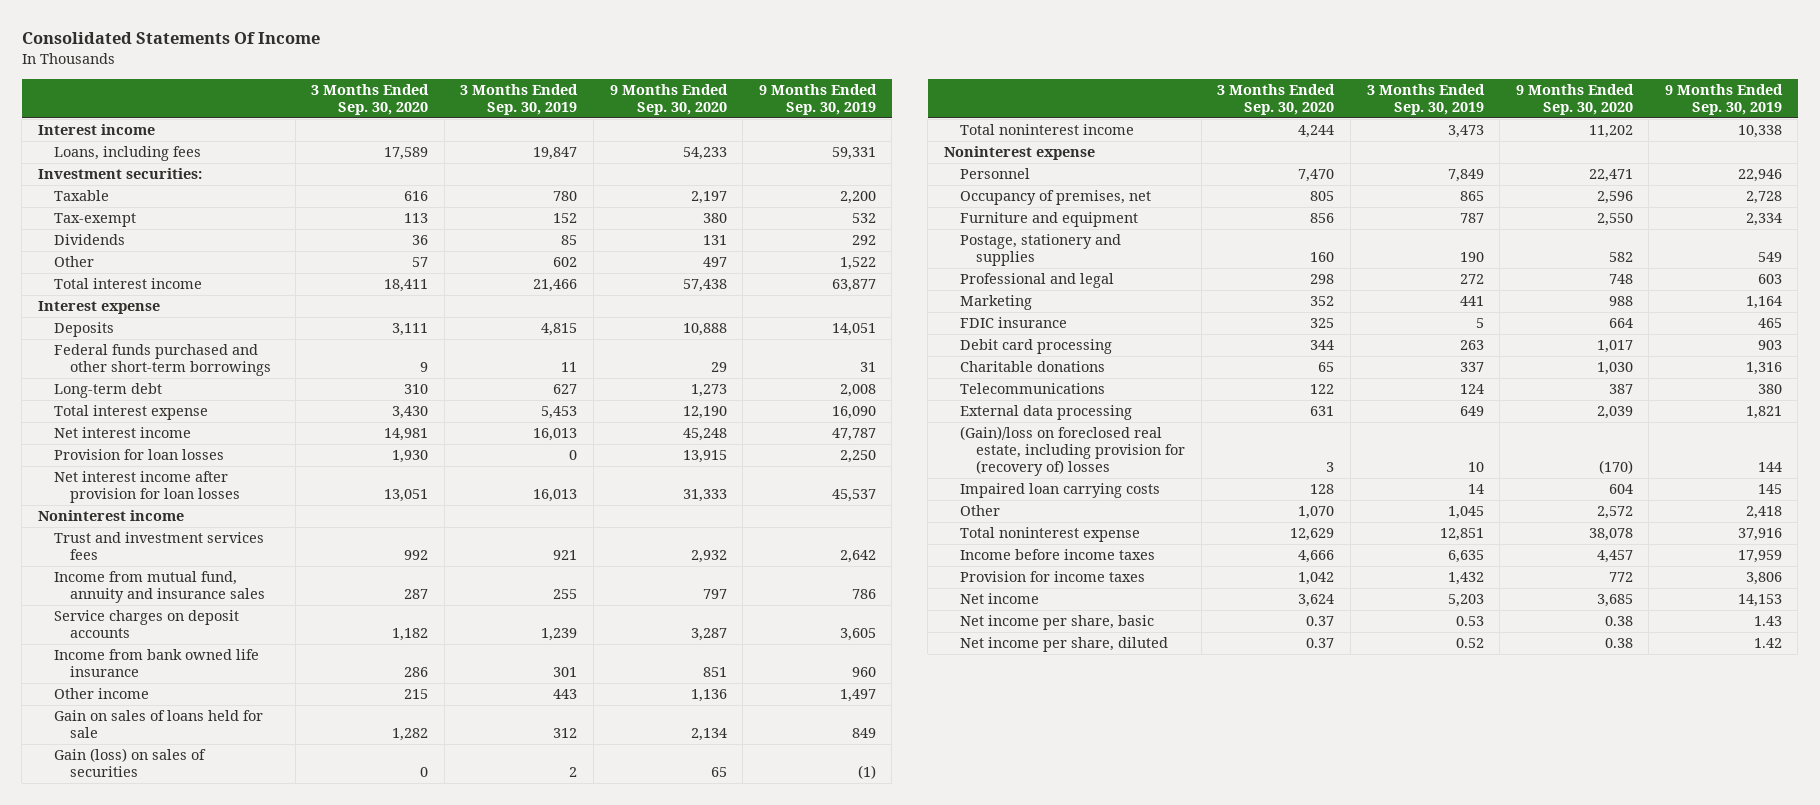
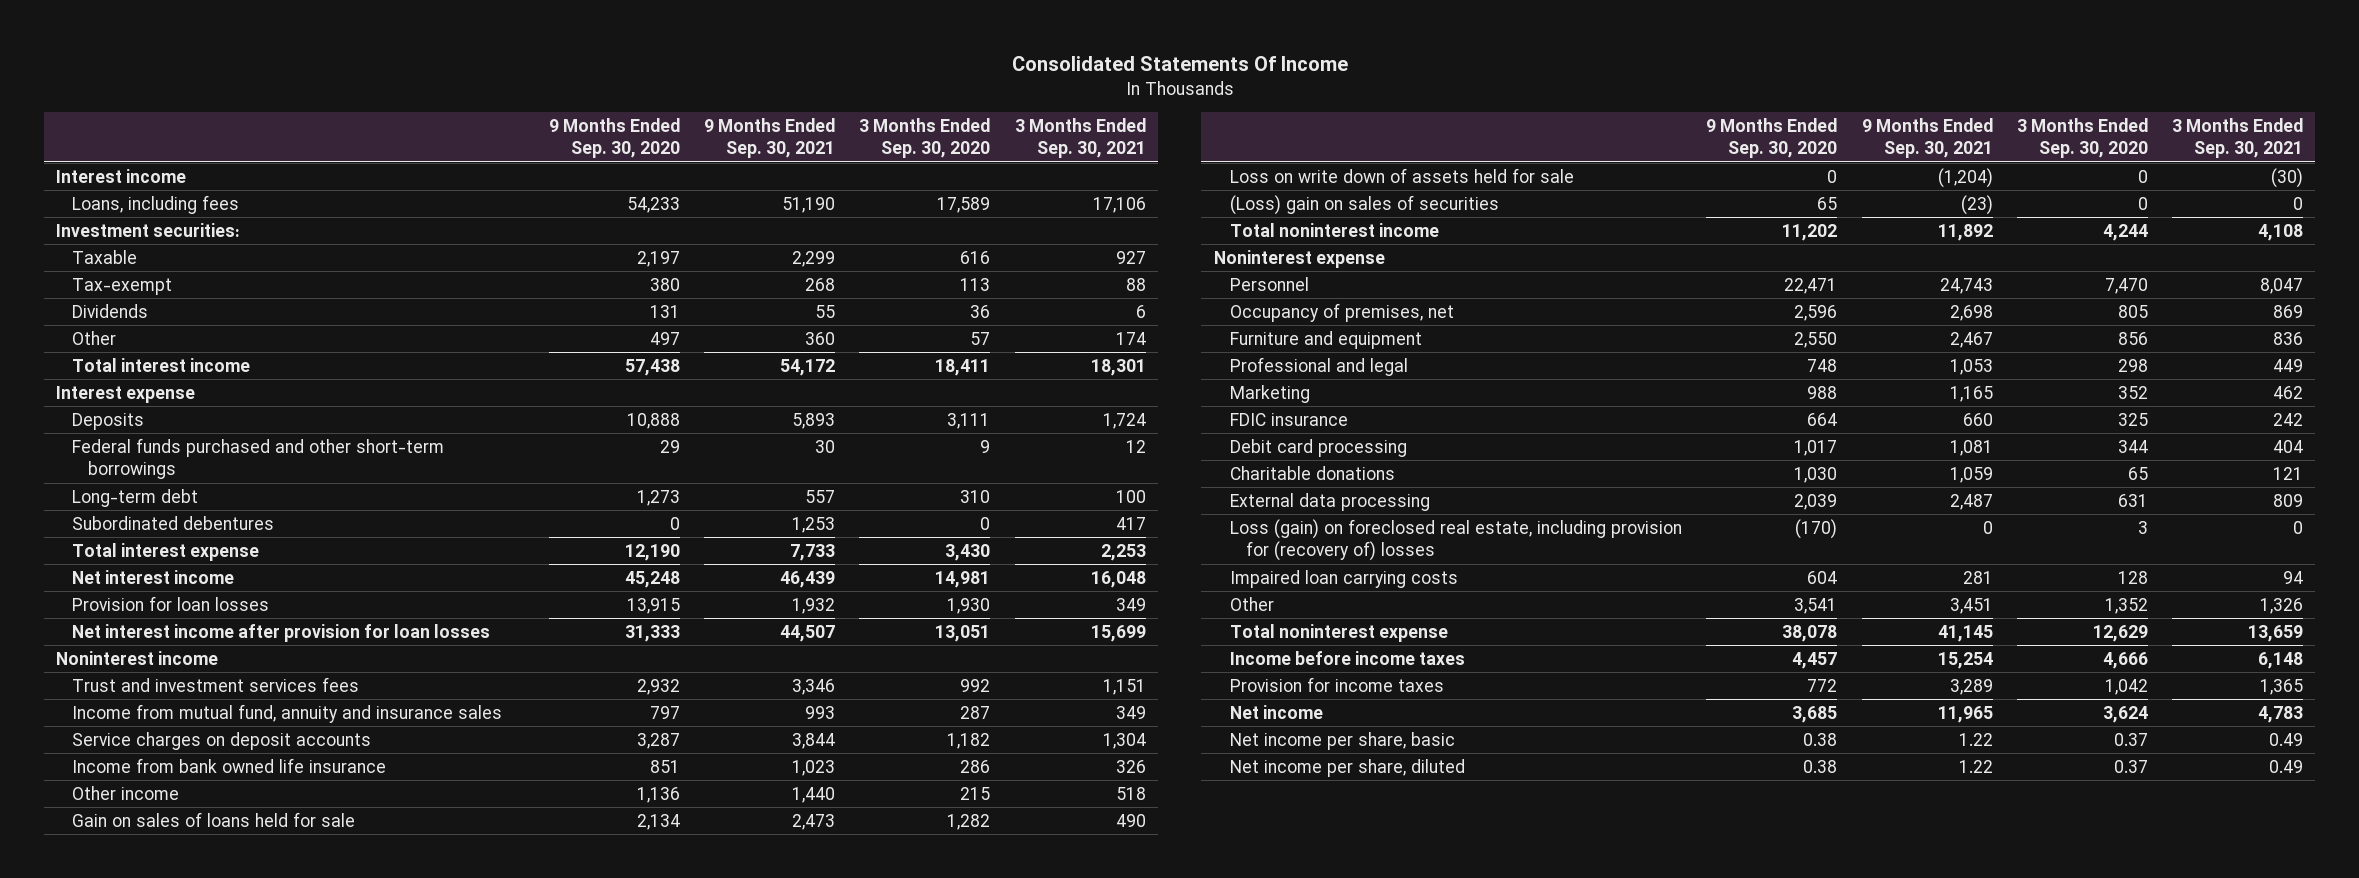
- | 3 Months Ended Sep. 30, 2020 | 3 Months Ended Sep. 30, 2019 | 9 Months Ended Sep. 30, 2020 | 9 Months Ended Sep. 30, 2019
+ | 9 Months Ended Sep. 30, 2020 | 9 Months Ended Sep. 30, 2021 | 3 Months Ended Sep. 30, 2020 | 3 Months Ended Sep. 30, 2021
+ Subordinated debentures | 0 | 1,253 | 0 | 417
- Gain (loss) on sales of securities | 0 | 2 | 65 | (1)
+ Loss on write down of assets held for sale | 0 | (1,204) | 0 | (30)
+ (Loss) gain on sales of securities | 65 | (23) | 0 | 0
- Postage, stationery and supplies | 160 | 190 | 582 | 549
- Telecommunications | 122 | 124 | 387 | 380
- (Gain)/loss on foreclosed real estate, including provision for (recovery of) losses | 3 | 10 | (170) | 144
+ Loss (gain) on foreclosed real estate, including provision for (recovery of) losses | (170) | 0 | 3 | 0
- Other | 1,070 | 1,045 | 2,572 | 2,418
+ Other | 3,541 | 3,451 | 1,352 | 1,326

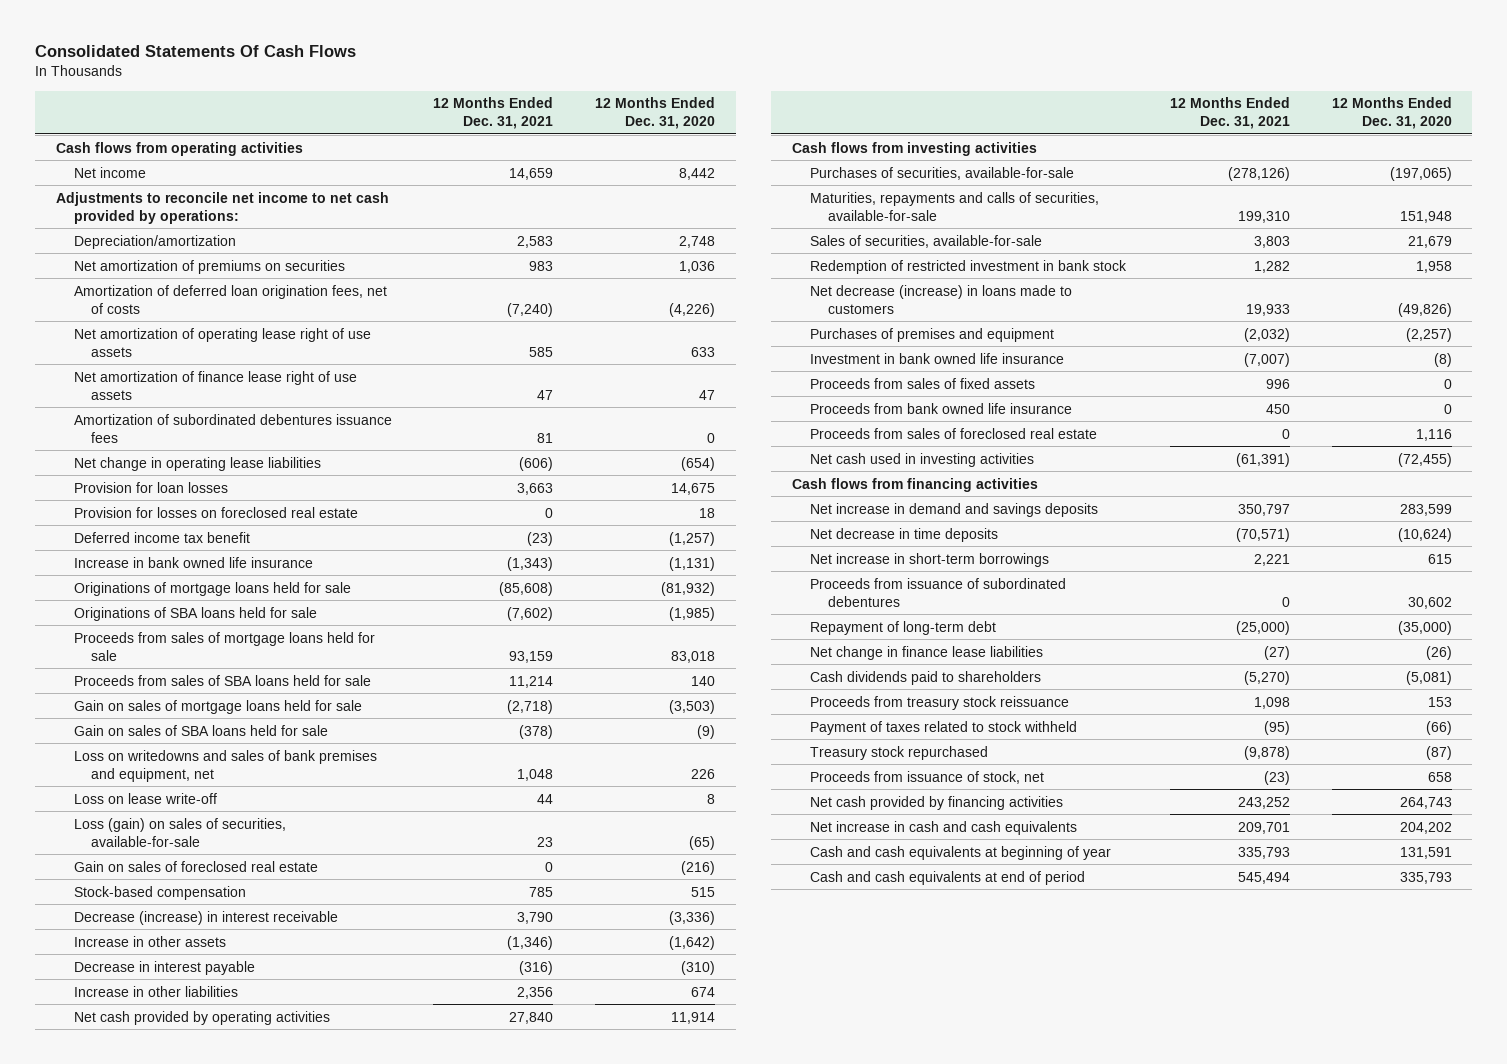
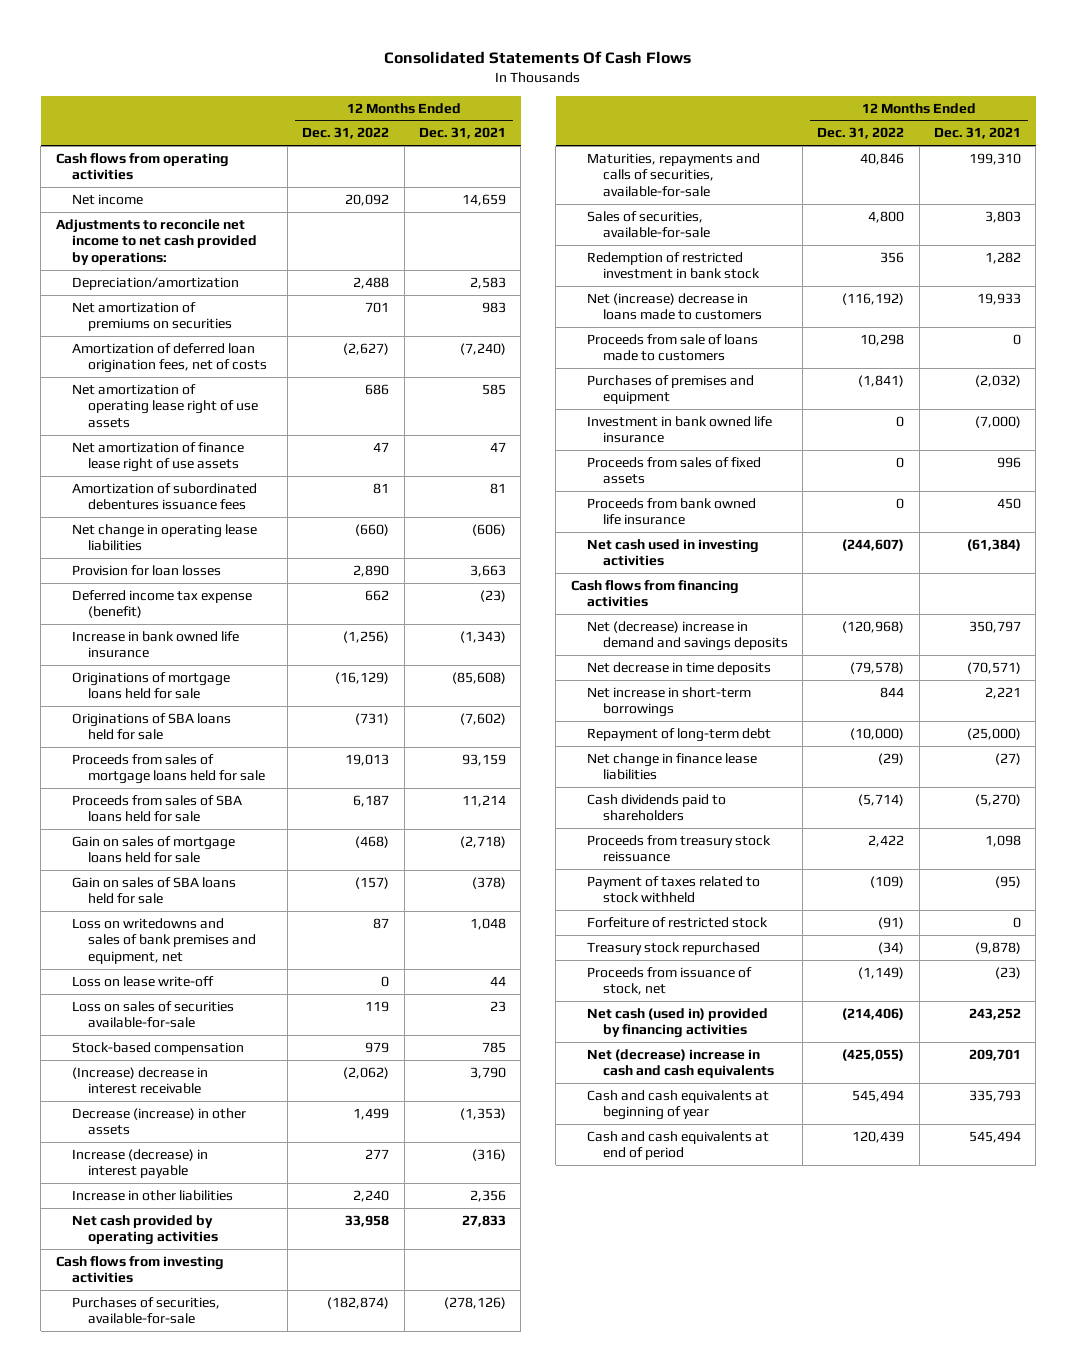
- | 12 Months Ended Dec. 31, 2021 | 12 Months Ended Dec. 31, 2020
+ | 12 Months Ended Dec. 31, 2022 | 12 Months Ended Dec. 31, 2021
- Provision for losses on foreclosed real estate | 0 | 18
- Deferred income tax benefit | (23) | (1,257)
+ Deferred income tax expense (benefit) | 662 | (23)
- Loss (gain) on sales of securities, available-for-sale | 23 | (65)
- Gain on sales of foreclosed real estate | 0 | (216)
+ Loss on sales of securities available-for-sale | 119 | 23
- Decrease (increase) in interest receivable | 3,790 | (3,336)
- Increase in other assets | (1,346) | (1,642)
- Decrease in interest payable | (316) | (310)
+ (Increase) decrease in interest receivable | (2,062) | 3,790
+ Decrease (increase) in other assets | 1,499 | (1,353)
+ Increase (decrease) in interest payable | 277 | (316)
- Net cash provided by operating activities | 27,840 | 11,914
+ Net cash provided by operating activities | 33,958 | 27,833
- Net decrease (increase) in loans made to customers | 19,933 | (49,826)
+ Net (increase) decrease in loans made to customers | (116,192) | 19,933
+ Proceeds from sale of loans made to customers | 10,298 | 0
- Investment in bank owned life insurance | (7,007) | (8)
+ Investment in bank owned life insurance | 0 | (7,000)
- Proceeds from sales of foreclosed real estate | 0 | 1,116
- Net cash used in investing activities | (61,391) | (72,455)
+ Net cash used in investing activities | (244,607) | (61,384)
- Net increase in demand and savings deposits | 350,797 | 283,599
+ Net (decrease) increase in demand and savings deposits | (120,968) | 350,797
- Proceeds from issuance of subordinated debentures | 0 | 30,602
+ Forfeiture of restricted stock | (91) | 0
- Net cash provided by financing activities | 243,252 | 264,743
- Net increase in cash and cash equivalents | 209,701 | 204,202
+ Net cash (used in) provided by financing activities | (214,406) | 243,252
+ Net (decrease) increase in cash and cash equivalents | (425,055) | 209,701

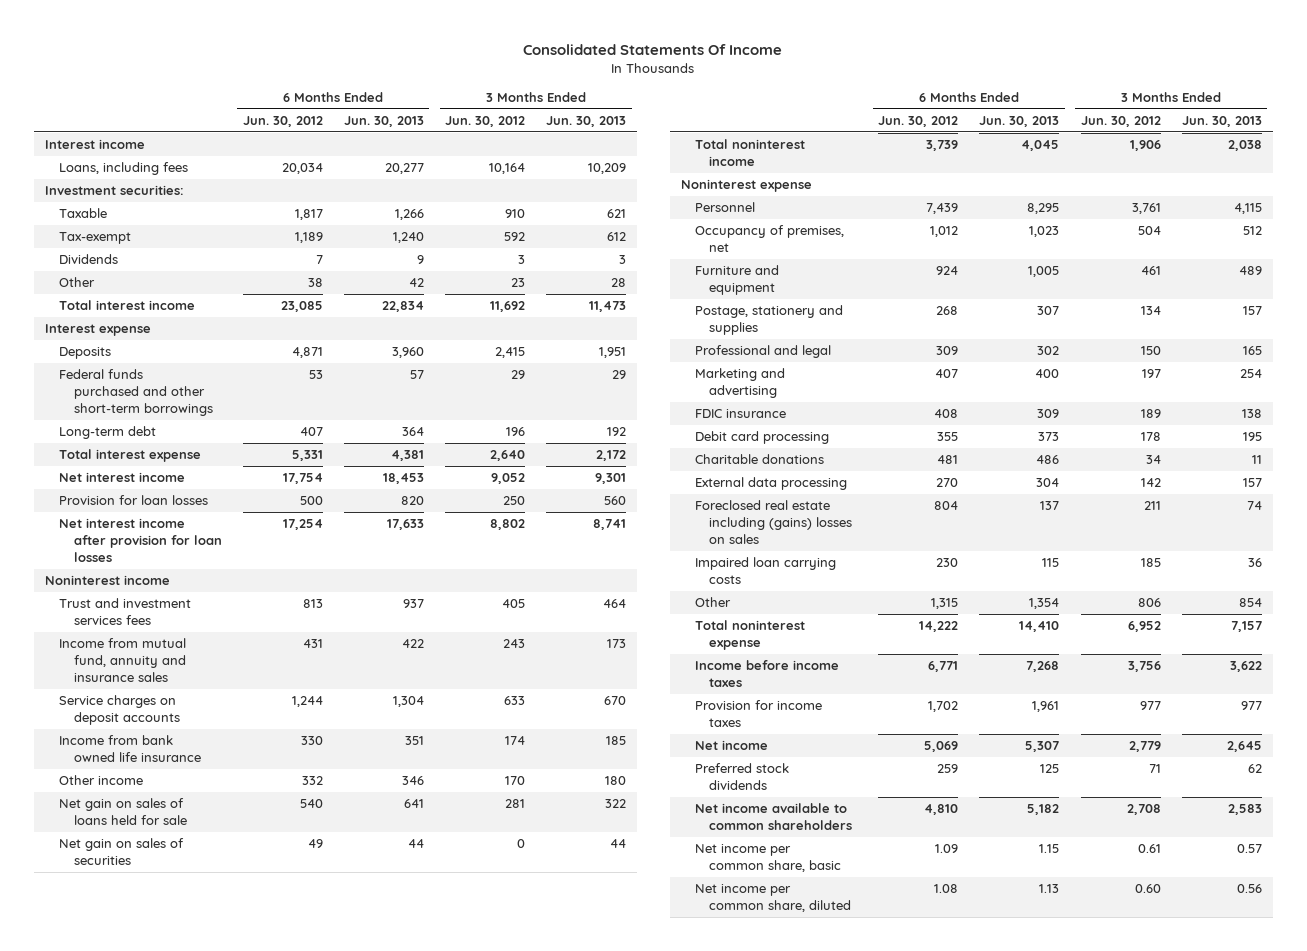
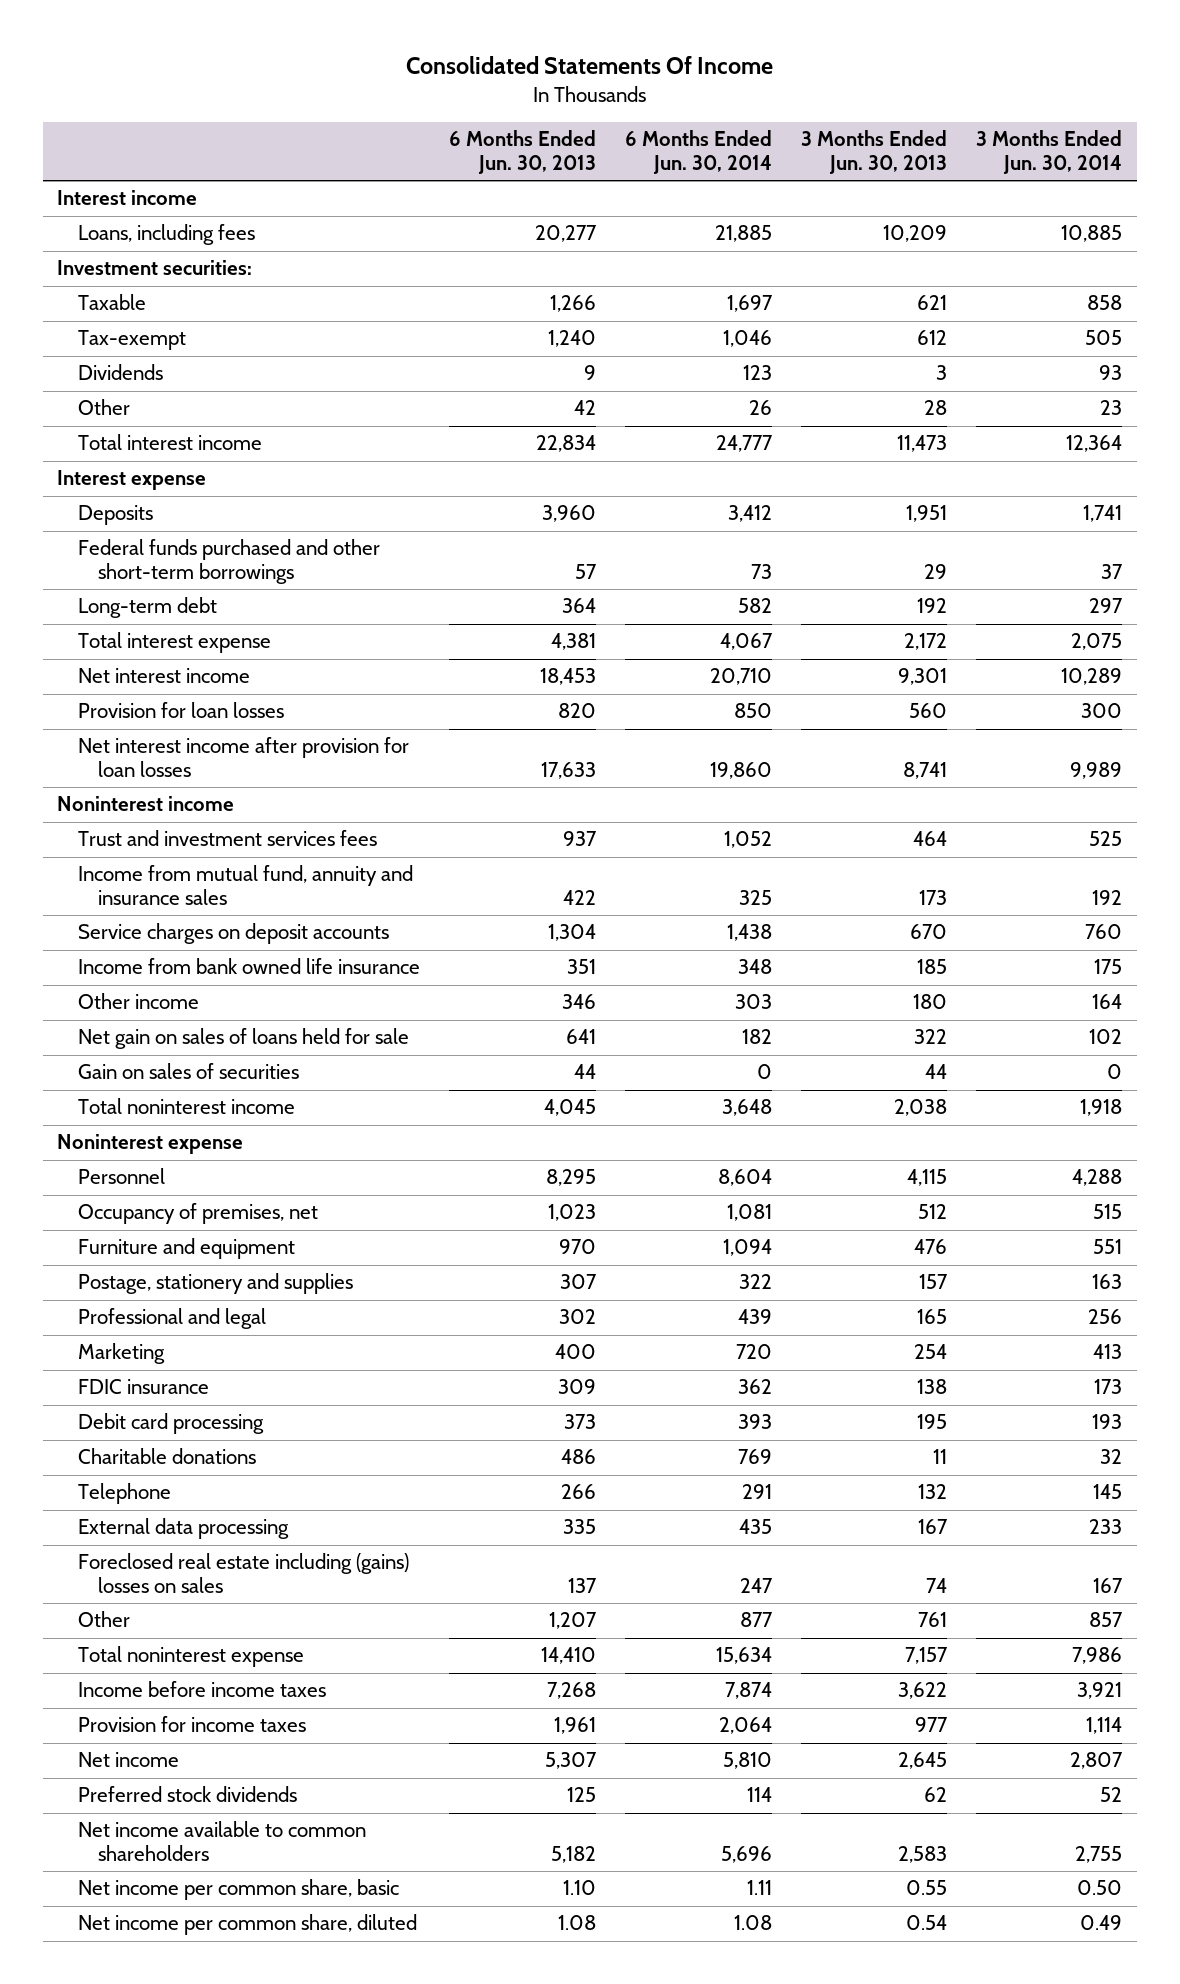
- | 6 Months Ended Jun. 30, 2012 | 6 Months Ended Jun. 30, 2013 | 3 Months Ended Jun. 30, 2012 | 3 Months Ended Jun. 30, 2013
+ | 6 Months Ended Jun. 30, 2013 | 6 Months Ended Jun. 30, 2014 | 3 Months Ended Jun. 30, 2013 | 3 Months Ended Jun. 30, 2014
- Net gain on sales of securities | 49 | 44 | 0 | 44
+ Gain on sales of securities | 44 | 0 | 44 | 0
- Furniture and equipment | 924 | 1,005 | 461 | 489
+ Furniture and equipment | 970 | 1,094 | 476 | 551
- Marketing and advertising | 407 | 400 | 197 | 254
+ Marketing | 400 | 720 | 254 | 413
- External data processing | 270 | 304 | 142 | 157
+ Telephone | 266 | 291 | 132 | 145
+ External data processing | 335 | 435 | 167 | 233
- Impaired loan carrying costs | 230 | 115 | 185 | 36
- Other | 1,315 | 1,354 | 806 | 854
+ Other | 1,207 | 877 | 761 | 857
- Net income per common share, basic | 1.09 | 1.15 | 0.61 | 0.57
- Net income per common share, diluted | 1.08 | 1.13 | 0.60 | 0.56
+ Net income per common share, basic | 1.10 | 1.11 | 0.55 | 0.50
+ Net income per common share, diluted | 1.08 | 1.08 | 0.54 | 0.49

